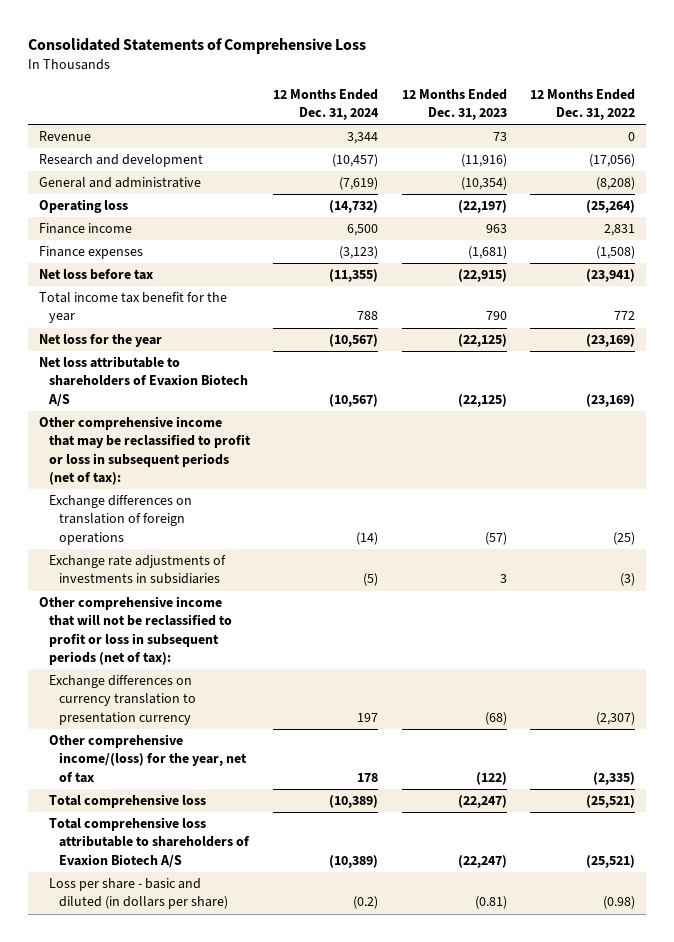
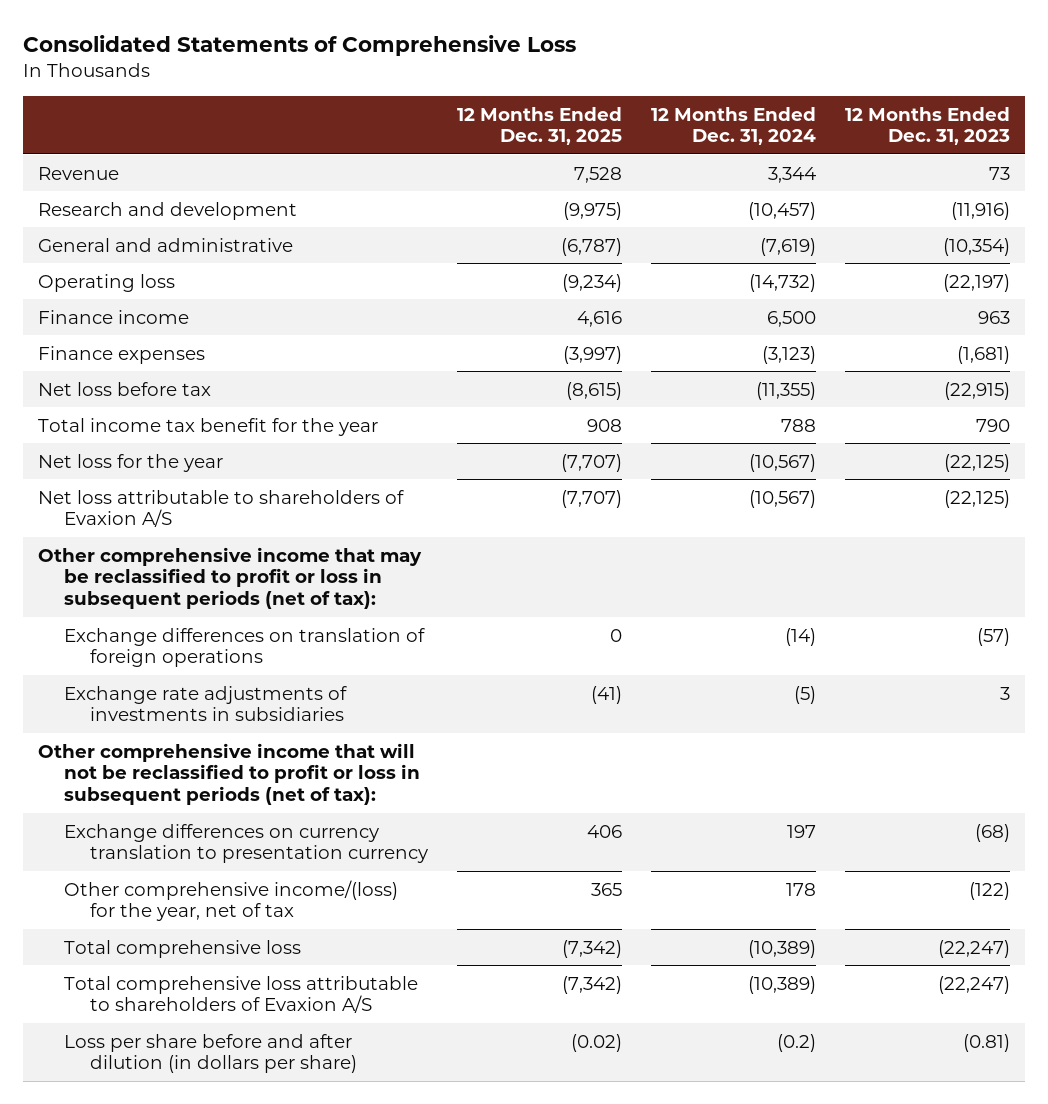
- | 12 Months Ended Dec. 31, 2024 | 12 Months Ended Dec. 31, 2023 | 12 Months Ended Dec. 31, 2022
+ | 12 Months Ended Dec. 31, 2025 | 12 Months Ended Dec. 31, 2024 | 12 Months Ended Dec. 31, 2023
- Net loss attributable to shareholders of Evaxion Biotech A/S | (10,567) | (22,125) | (23,169)
+ Net loss attributable to shareholders of Evaxion A/S | (7,707) | (10,567) | (22,125)
- Total comprehensive loss attributable to shareholders of Evaxion Biotech A/S | (10,389) | (22,247) | (25,521)
- Loss per share - basic and diluted (in dollars per share) | (0.2) | (0.81) | (0.98)
+ Total comprehensive loss attributable to shareholders of Evaxion A/S | (7,342) | (10,389) | (22,247)
+ Loss per share before and after dilution (in dollars per share) | (0.02) | (0.2) | (0.81)

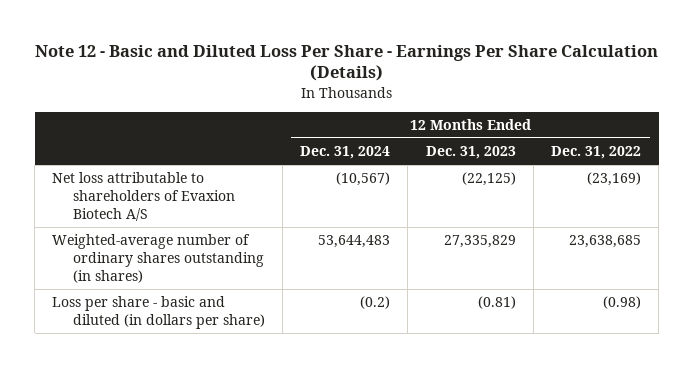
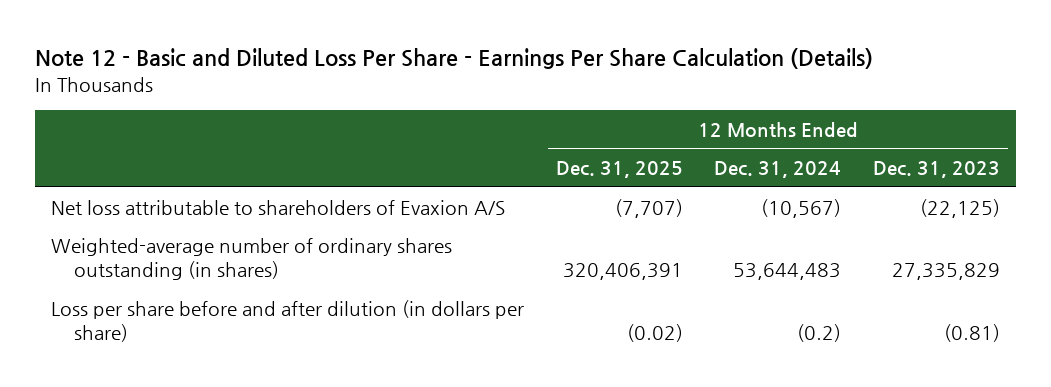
- | 12 Months Ended Dec. 31, 2024 | 12 Months Ended Dec. 31, 2023 | 12 Months Ended Dec. 31, 2022
+ | 12 Months Ended Dec. 31, 2025 | 12 Months Ended Dec. 31, 2024 | 12 Months Ended Dec. 31, 2023
- Net loss attributable to shareholders of Evaxion Biotech A/S | (10,567) | (22,125) | (23,169)
+ Net loss attributable to shareholders of Evaxion A/S | (7,707) | (10,567) | (22,125)
- Loss per share - basic and diluted (in dollars per share) | (0.2) | (0.81) | (0.98)
+ Loss per share before and after dilution (in dollars per share) | (0.02) | (0.2) | (0.81)

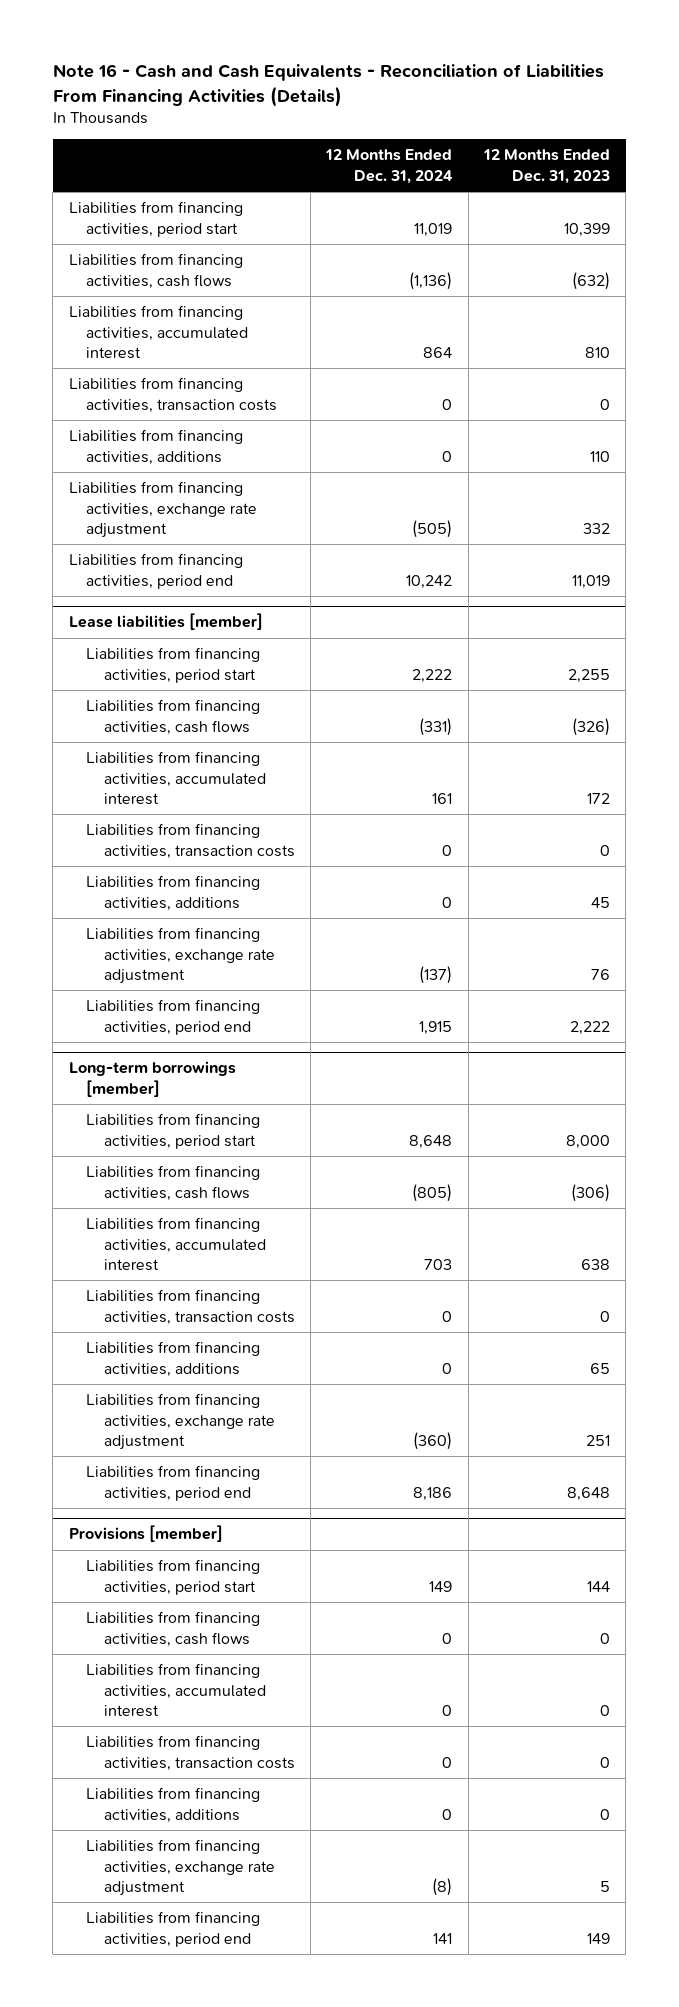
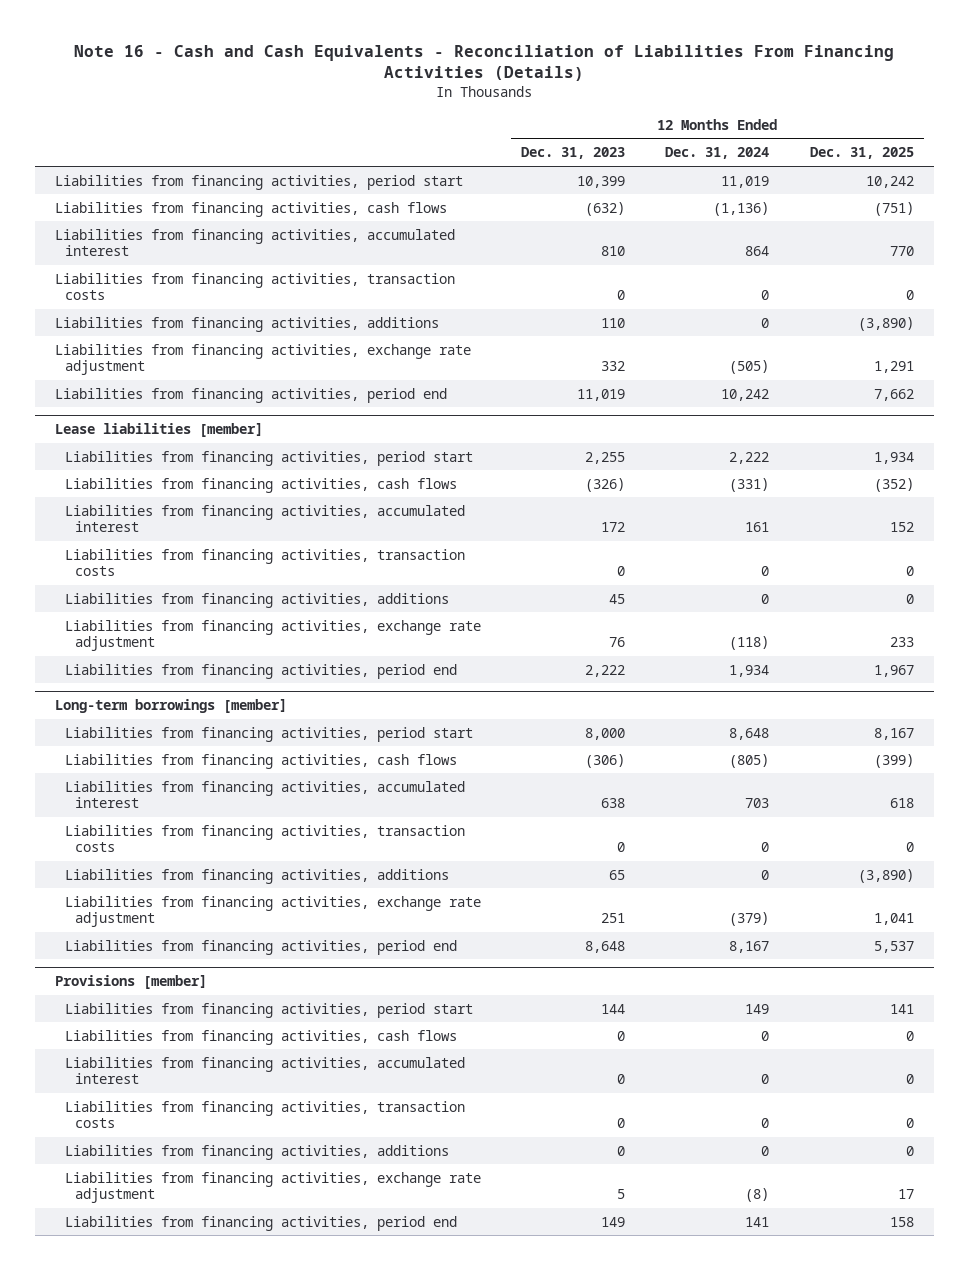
- | 12 Months Ended Dec. 31, 2024 | 12 Months Ended Dec. 31, 2023
+ | 12 Months Ended Dec. 31, 2023 | 12 Months Ended Dec. 31, 2024 | 12 Months Ended Dec. 31, 2025
@ Lease liabilities [member]
- Liabilities from financing activities, exchange rate adjustment | (137) | 76
- Liabilities from financing activities, period end | 1,915 | 2,222
+ Liabilities from financing activities, exchange rate adjustment | 76 | (118) | 233
+ Liabilities from financing activities, period end | 2,222 | 1,934 | 1,967
@ Long-term borrowings [member]
- Liabilities from financing activities, exchange rate adjustment | (360) | 251
- Liabilities from financing activities, period end | 8,186 | 8,648
+ Liabilities from financing activities, exchange rate adjustment | 251 | (379) | 1,041
+ Liabilities from financing activities, period end | 8,648 | 8,167 | 5,537

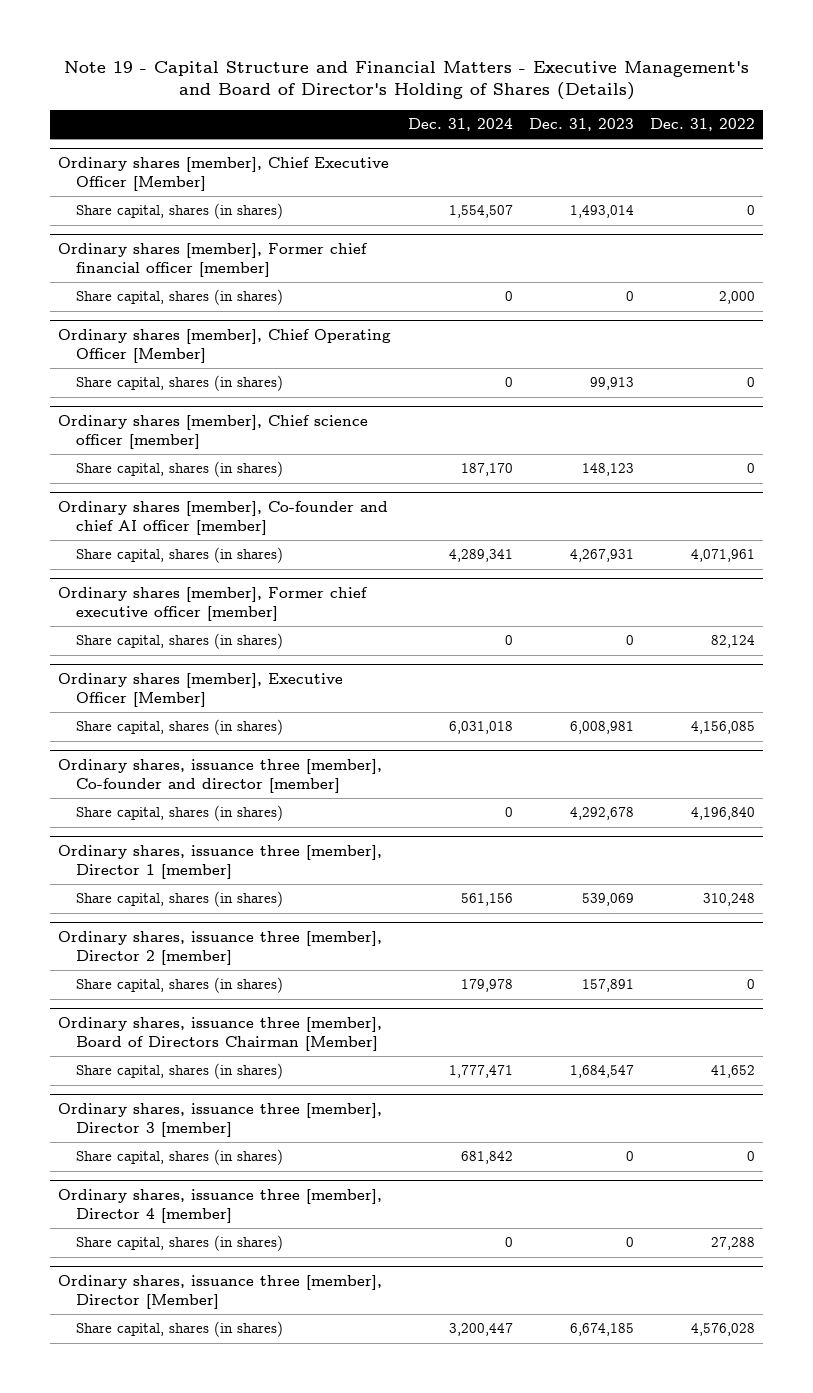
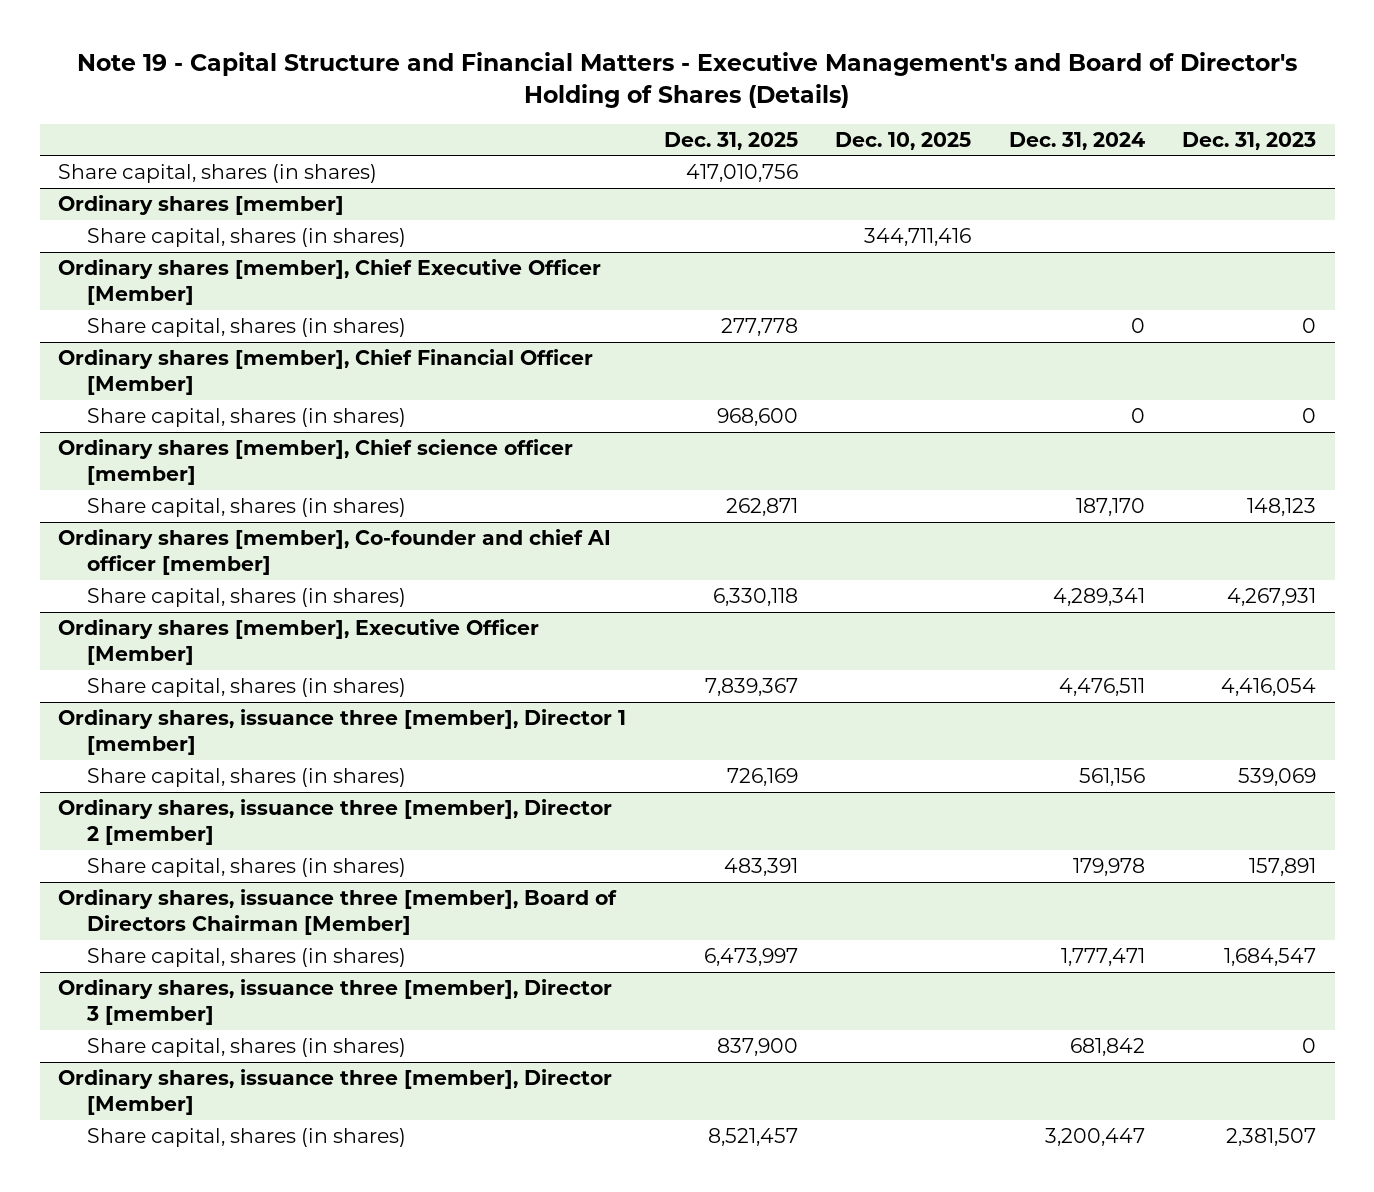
- | Dec. 31, 2024 | Dec. 31, 2023 | Dec. 31, 2022
+ | Dec. 31, 2025 | Dec. 10, 2025 | Dec. 31, 2024 | Dec. 31, 2023
+ Share capital, shares (in shares) | 417,010,756 | | |
+ Ordinary shares [member]
+ Share capital, shares (in shares) | | 344,711,416 | |
@ Ordinary shares [member], Chief Executive Officer [Member]
- Share capital, shares (in shares) | 1,554,507 | 1,493,014 | 0
- Ordinary shares [member], Former chief financial officer [member]
- Ordinary shares [member], Chief Operating Officer [Member]
- Share capital, shares (in shares) | 0 | 99,913 | 0
+ Ordinary shares [member], Chief Financial Officer [Member]
+ Share capital, shares (in shares) | 968,600 | | 0 | 0
- Ordinary shares [member], Former chief executive officer [member]
- Share capital, shares (in shares) | 0 | 0 | 82,124
@ Ordinary shares [member], Executive Officer [Member]
- Share capital, shares (in shares) | 6,031,018 | 6,008,981 | 4,156,085
- Ordinary shares, issuance three [member], Co-founder and director [member]
- Share capital, shares (in shares) | 0 | 4,292,678 | 4,196,840
@ Ordinary shares [member], Executive Officer [Member]
+ Share capital, shares (in shares) | 7,839,367 | | 4,476,511 | 4,416,054
- Ordinary shares, issuance three [member], Director 4 [member]
- Share capital, shares (in shares) | 0 | 0 | 27,288
@ Ordinary shares, issuance three [member], Director [Member]
- Share capital, shares (in shares) | 3,200,447 | 6,674,185 | 4,576,028
+ Share capital, shares (in shares) | 8,521,457 | | 3,200,447 | 2,381,507

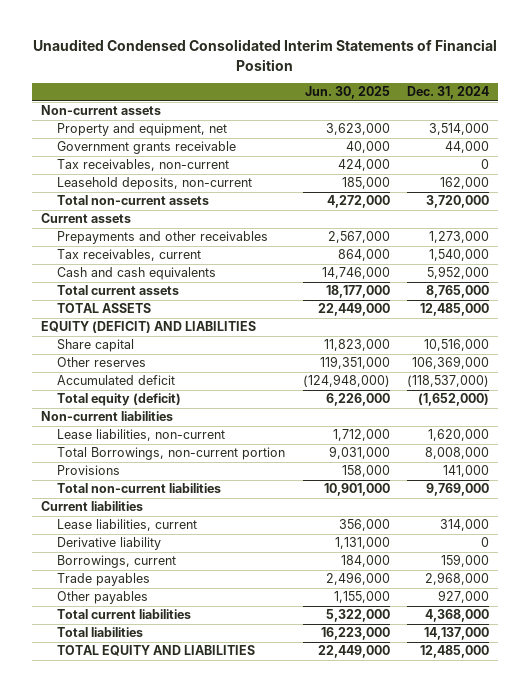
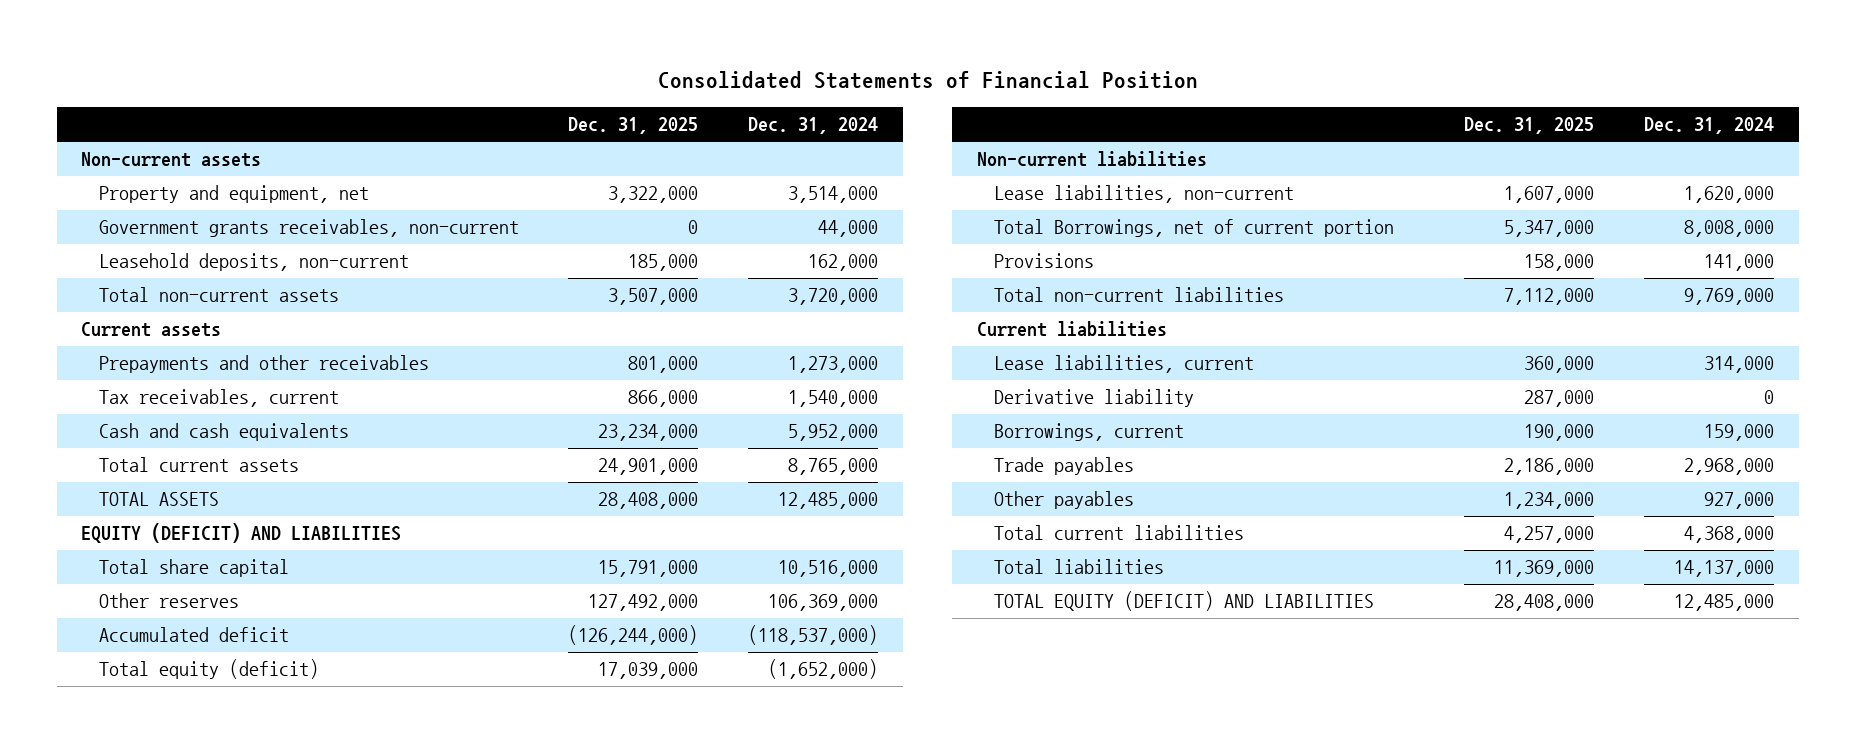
- Unaudited Condensed Consolidated Interim Statements of Financial Position
+ Consolidated Statements of Financial Position
- | Jun. 30, 2025 | Dec. 31, 2024
+ | Dec. 31, 2025 | Dec. 31, 2024
- Government grants receivable | 40,000 | 44,000
- Tax receivables, non-current | 424,000 | 0
+ Government grants receivables, non-current | 0 | 44,000
- Share capital | 11,823,000 | 10,516,000
+ Total share capital | 15,791,000 | 10,516,000
- Total Borrowings, non-current portion | 9,031,000 | 8,008,000
+ Total Borrowings, net of current portion | 5,347,000 | 8,008,000
- TOTAL EQUITY AND LIABILITIES | 22,449,000 | 12,485,000
+ TOTAL EQUITY (DEFICIT) AND LIABILITIES | 28,408,000 | 12,485,000

